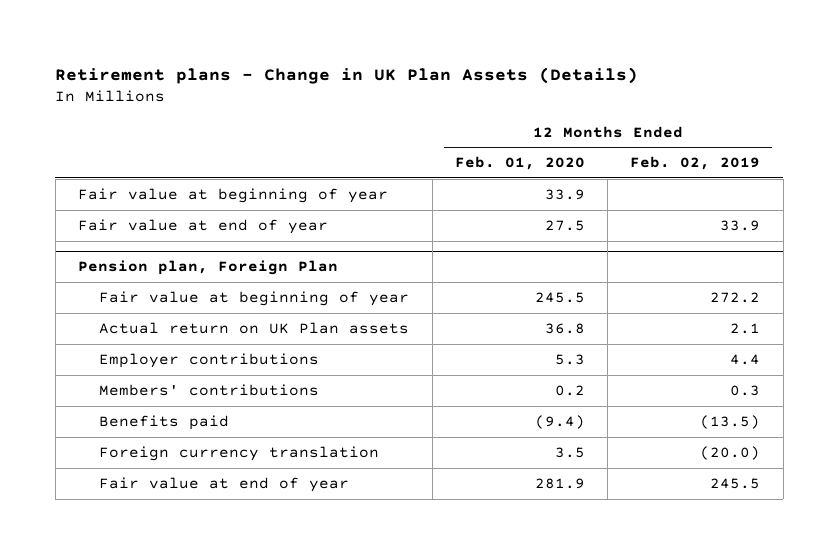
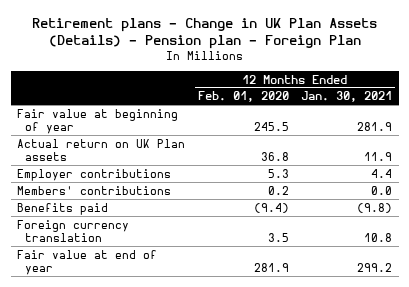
- Retirement plans - Change in UK Plan Assets (Details)
+ Retirement plans - Change in UK Plan Assets (Details) - Pension plan - Foreign Plan
- | 12 Months Ended Feb. 01, 2020 | 12 Months Ended Feb. 02, 2019
+ | 12 Months Ended Feb. 01, 2020 | 12 Months Ended Jan. 30, 2021
- Fair value at beginning of year | 33.9 |
- Fair value at end of year | 27.5 | 33.9
- Pension plan, Foreign Plan

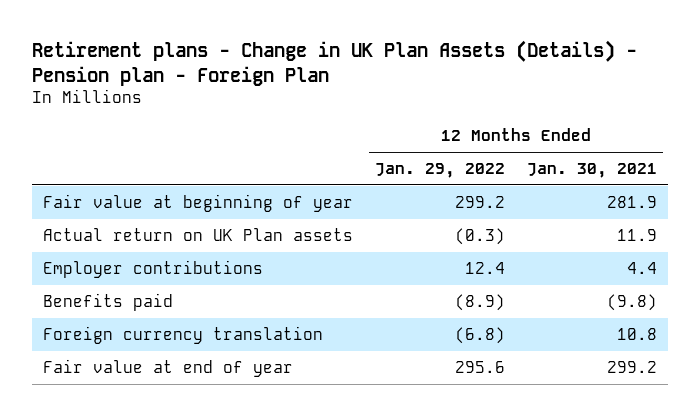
- | 12 Months Ended Feb. 01, 2020 | 12 Months Ended Jan. 30, 2021
+ | 12 Months Ended Jan. 29, 2022 | 12 Months Ended Jan. 30, 2021
- Members' contributions | 0.2 | 0.0

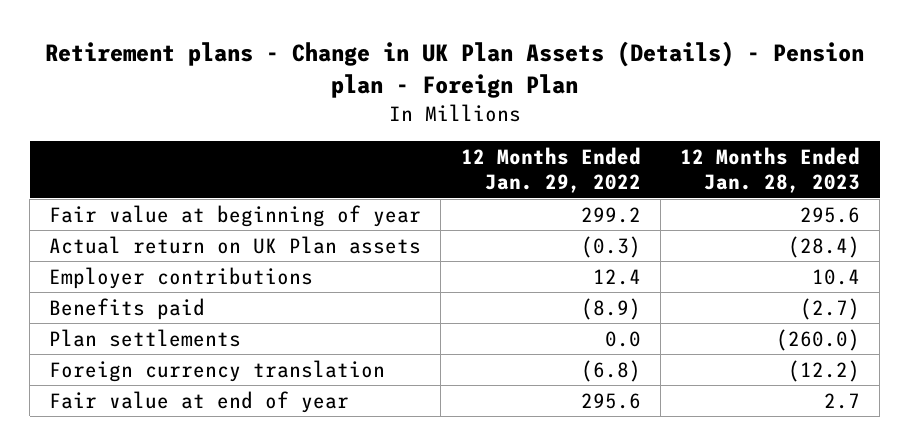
- | 12 Months Ended Jan. 29, 2022 | 12 Months Ended Jan. 30, 2021
+ | 12 Months Ended Jan. 29, 2022 | 12 Months Ended Jan. 28, 2023
+ Plan settlements | 0.0 | (260.0)

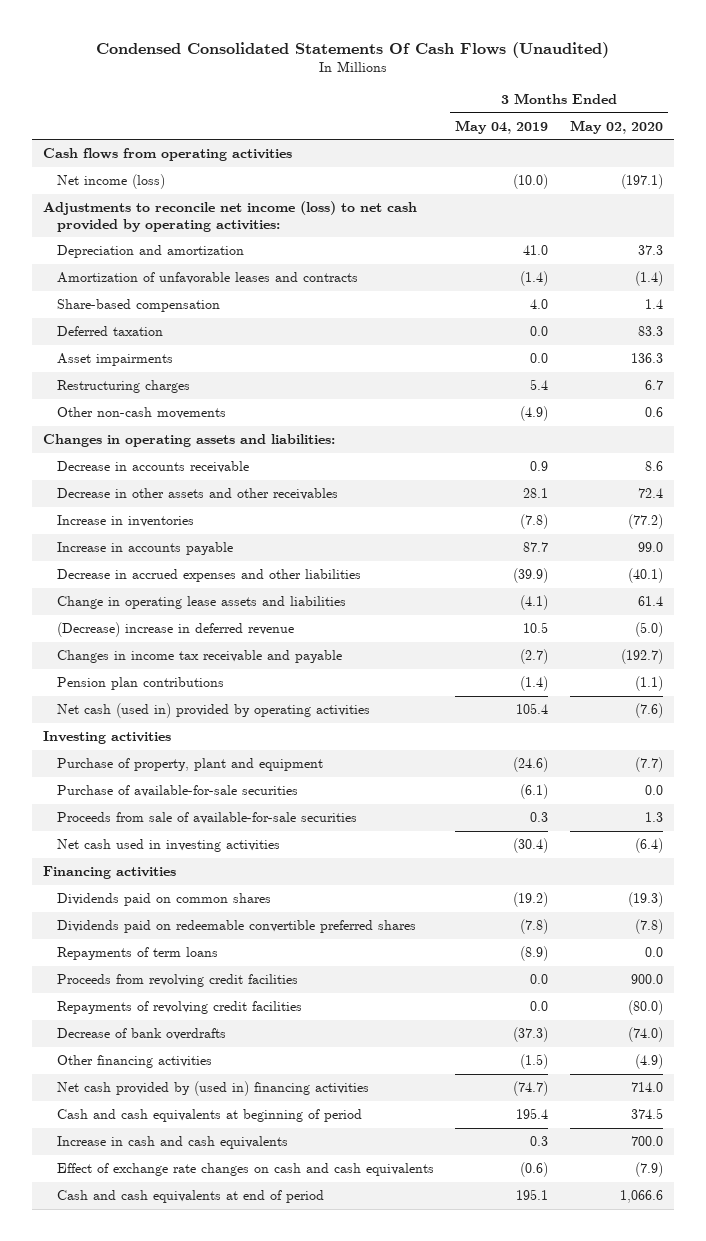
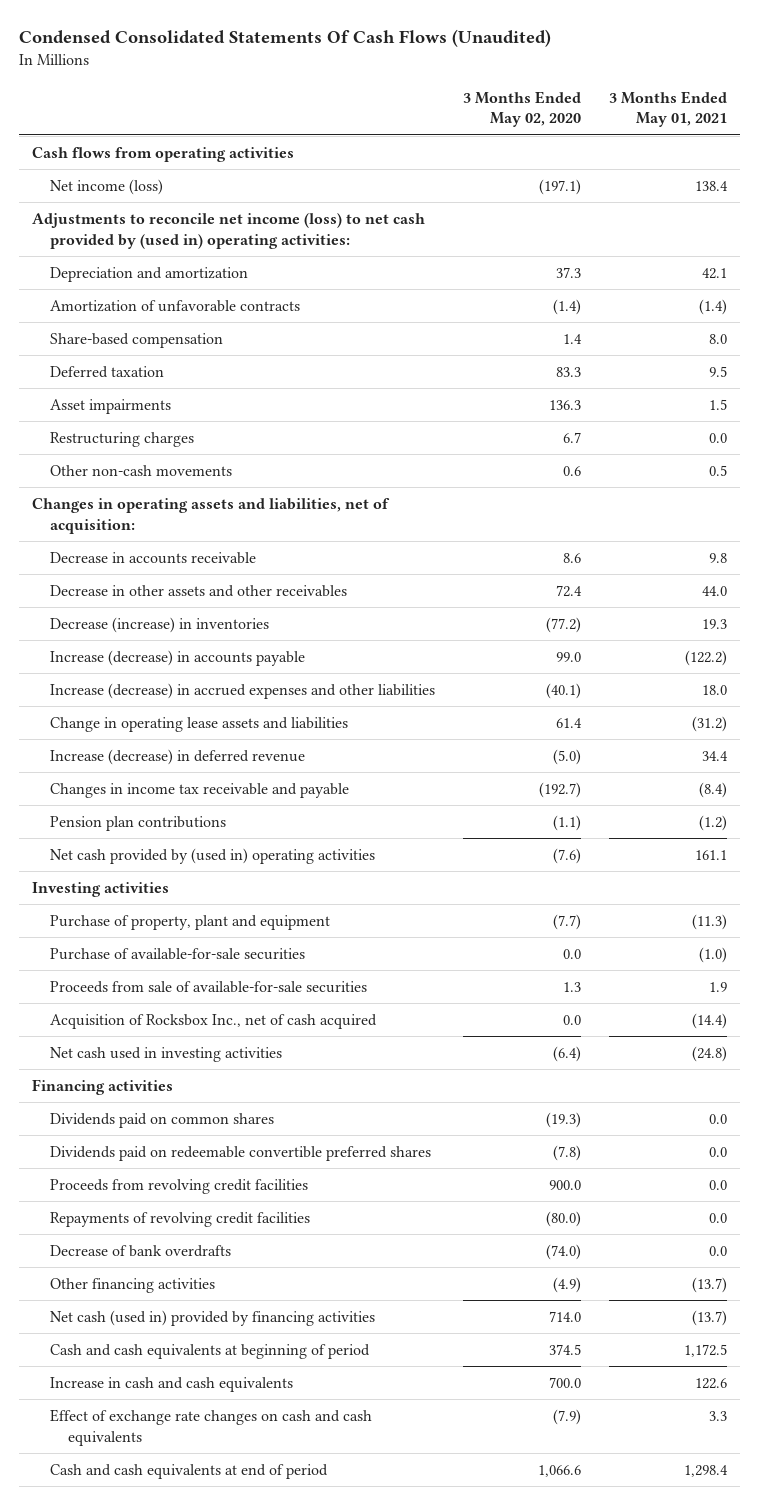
- | 3 Months Ended May 04, 2019 | 3 Months Ended May 02, 2020
+ | 3 Months Ended May 02, 2020 | 3 Months Ended May 01, 2021
- Adjustments to reconcile net income (loss) to net cash provided by operating activities:
+ Adjustments to reconcile net income (loss) to net cash provided by (used in) operating activities:
- Amortization of unfavorable leases and contracts | (1.4) | (1.4)
+ Amortization of unfavorable contracts | (1.4) | (1.4)
- Changes in operating assets and liabilities:
+ Changes in operating assets and liabilities, net of acquisition:
- Increase in inventories | (7.8) | (77.2)
- Increase in accounts payable | 87.7 | 99.0
- Decrease in accrued expenses and other liabilities | (39.9) | (40.1)
+ Decrease (increase) in inventories | (77.2) | 19.3
+ Increase (decrease) in accounts payable | 99.0 | (122.2)
+ Increase (decrease) in accrued expenses and other liabilities | (40.1) | 18.0
- (Decrease) increase in deferred revenue | 10.5 | (5.0)
+ Increase (decrease) in deferred revenue | (5.0) | 34.4
- Net cash (used in) provided by operating activities | 105.4 | (7.6)
+ Net cash provided by (used in) operating activities | (7.6) | 161.1
+ Acquisition of Rocksbox Inc., net of cash acquired | 0.0 | (14.4)
- Repayments of term loans | (8.9) | 0.0
- Net cash provided by (used in) financing activities | (74.7) | 714.0
+ Net cash (used in) provided by financing activities | 714.0 | (13.7)

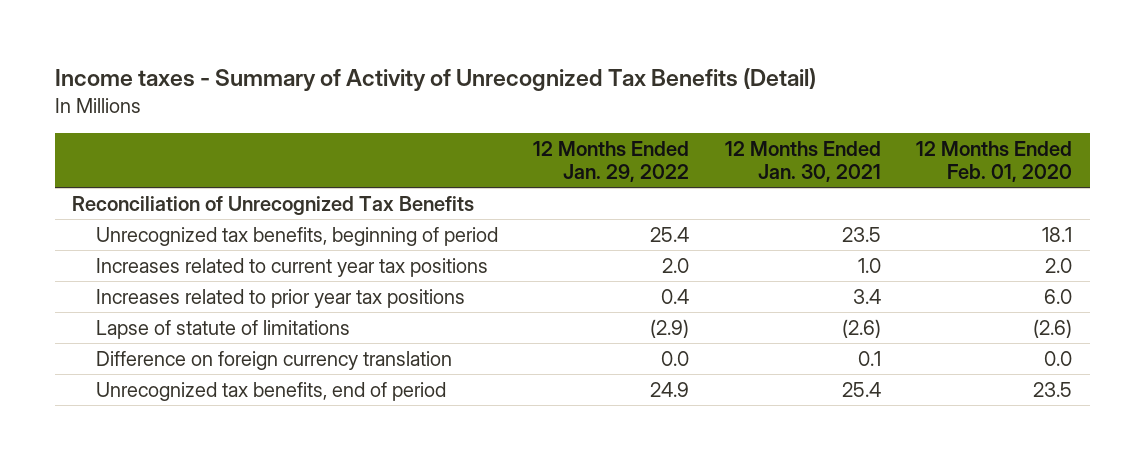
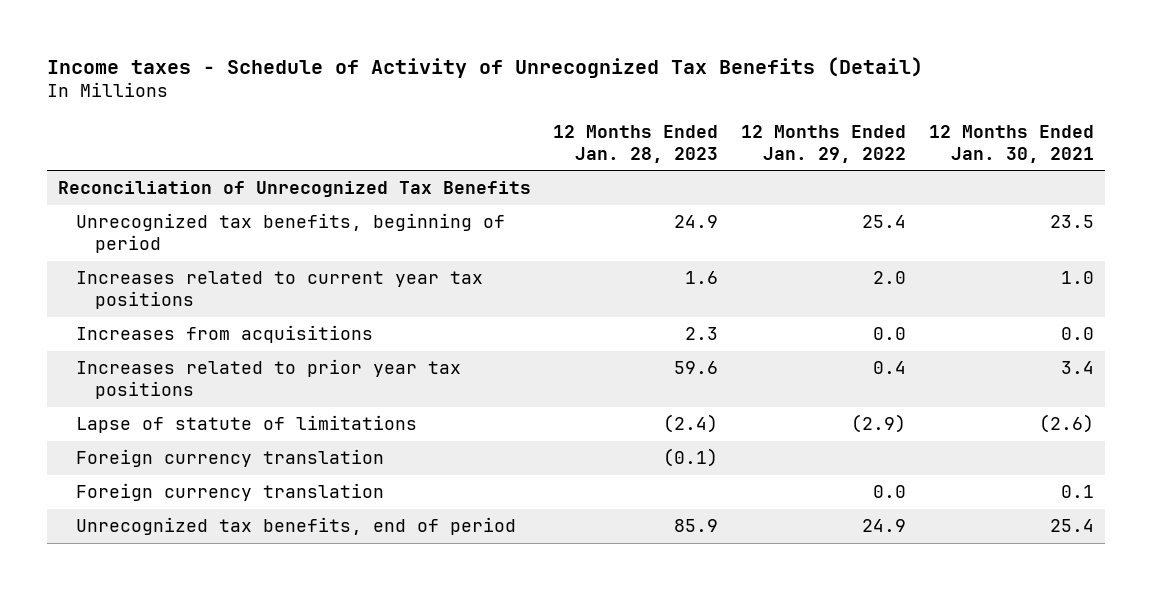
- Income taxes - Summary of Activity of Unrecognized Tax Benefits (Detail)
+ Income taxes - Schedule of Activity of Unrecognized Tax Benefits (Detail)
- | 12 Months Ended Jan. 29, 2022 | 12 Months Ended Jan. 30, 2021 | 12 Months Ended Feb. 01, 2020
+ | 12 Months Ended Jan. 28, 2023 | 12 Months Ended Jan. 29, 2022 | 12 Months Ended Jan. 30, 2021
+ Increases from acquisitions | 2.3 | 0.0 | 0.0
- Difference on foreign currency translation | 0.0 | 0.1 | 0.0
+ Foreign currency translation | (0.1) | |
+ Foreign currency translation | | 0.0 | 0.1

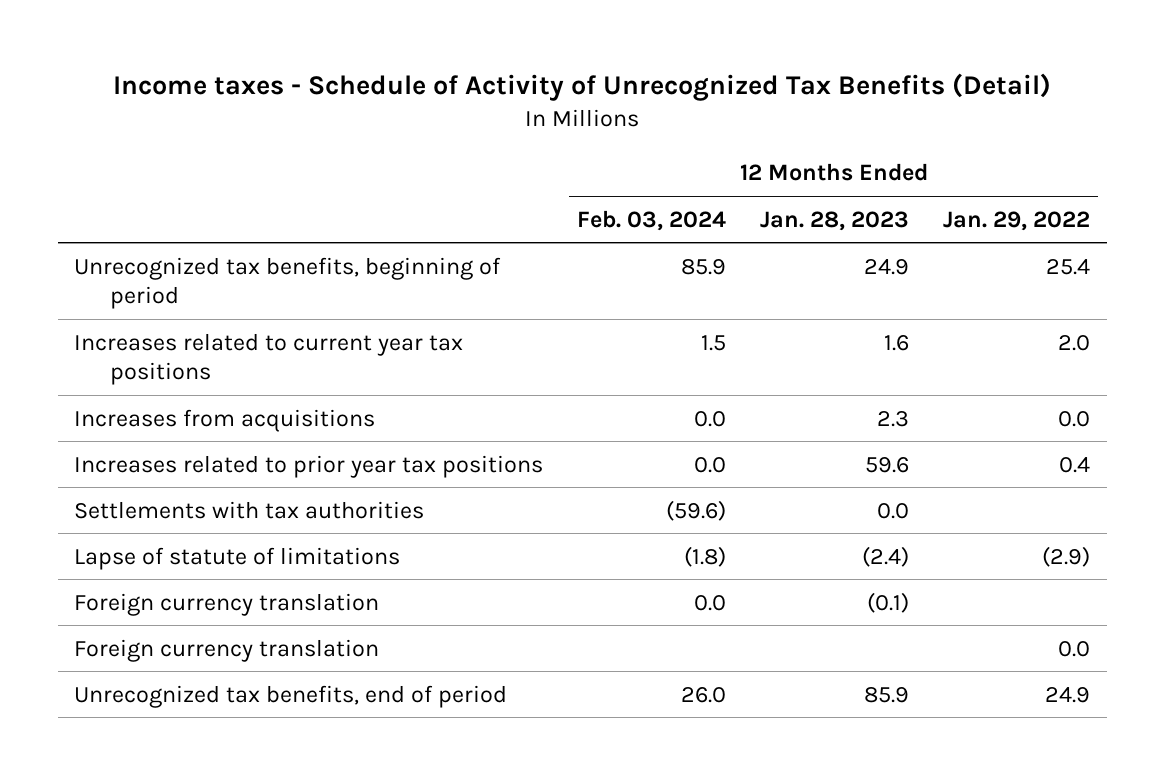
- | 12 Months Ended Jan. 28, 2023 | 12 Months Ended Jan. 29, 2022 | 12 Months Ended Jan. 30, 2021
+ | 12 Months Ended Feb. 03, 2024 | 12 Months Ended Jan. 28, 2023 | 12 Months Ended Jan. 29, 2022
- Reconciliation of Unrecognized Tax Benefits
+ Settlements with tax authorities | (59.6) | 0.0 |

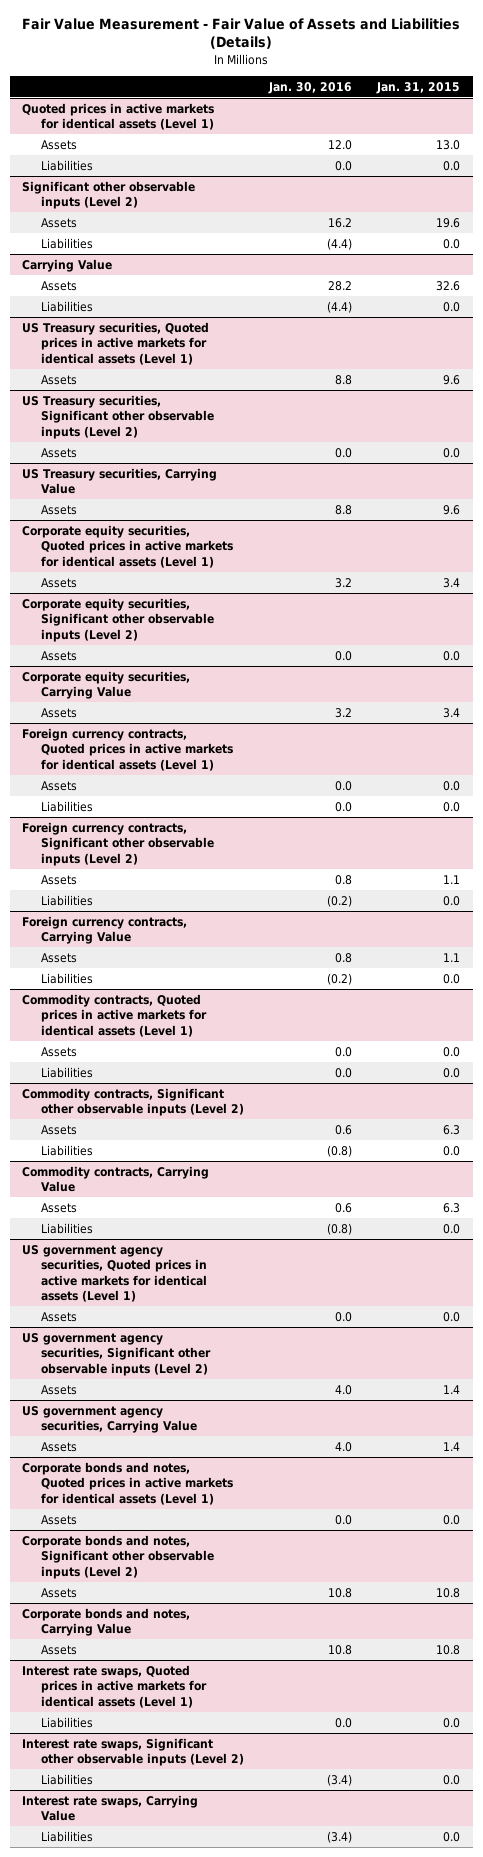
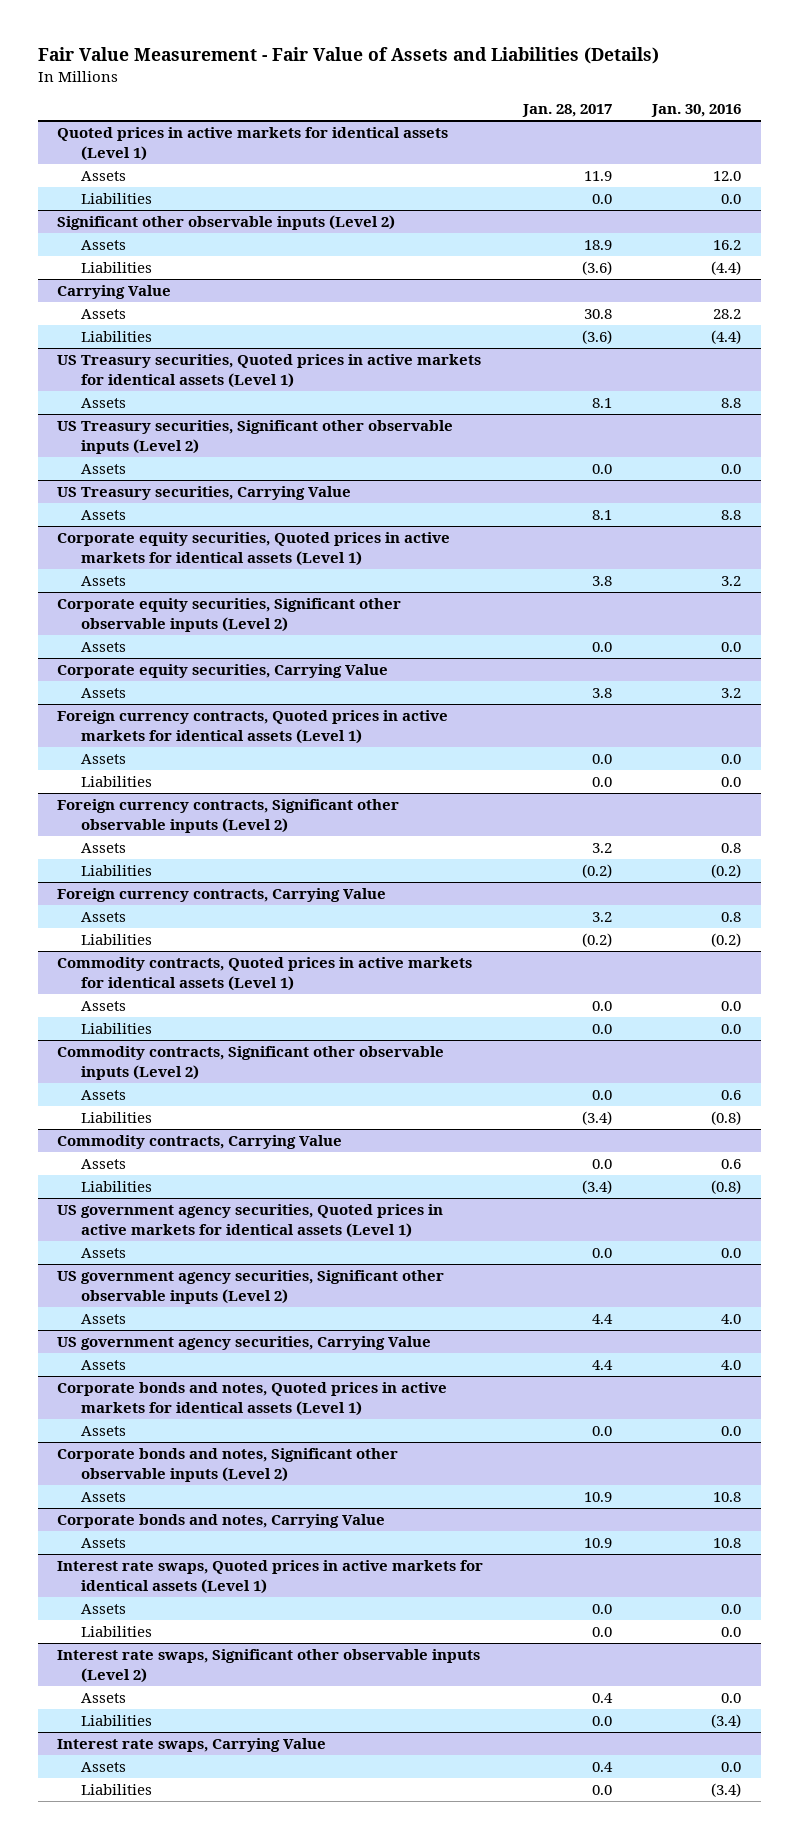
- | Jan. 30, 2016 | Jan. 31, 2015
+ | Jan. 28, 2017 | Jan. 30, 2016
@ Interest rate swaps, Quoted prices in active markets for identical assets (Level 1)
+ Assets | 0.0 | 0.0
@ Interest rate swaps, Significant other observable inputs (Level 2)
+ Assets | 0.4 | 0.0
@ Interest rate swaps, Carrying Value
+ Assets | 0.4 | 0.0

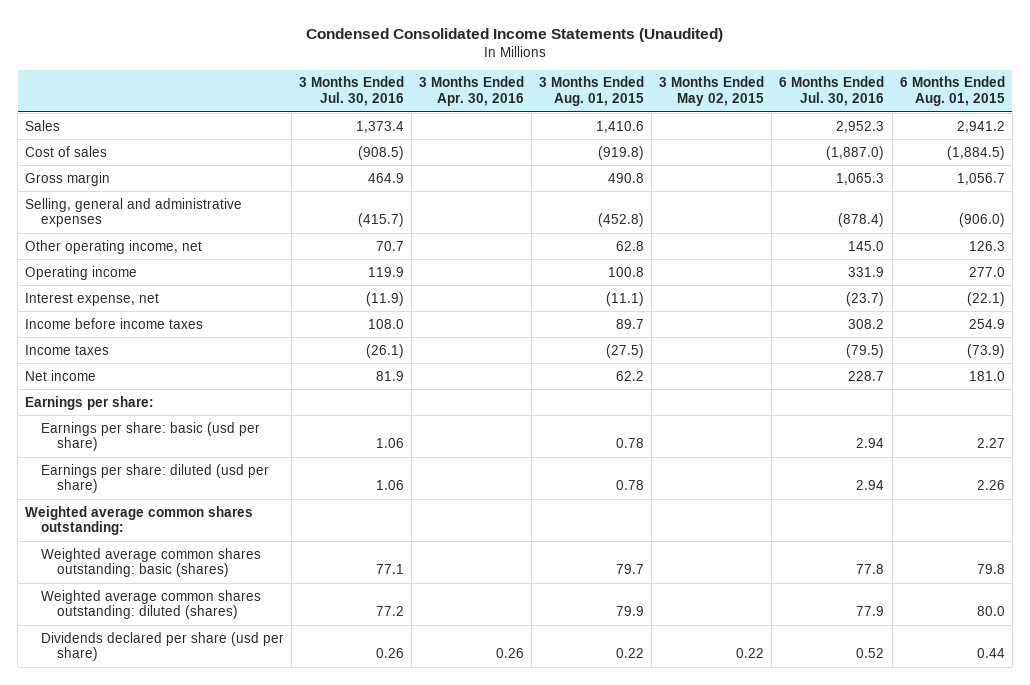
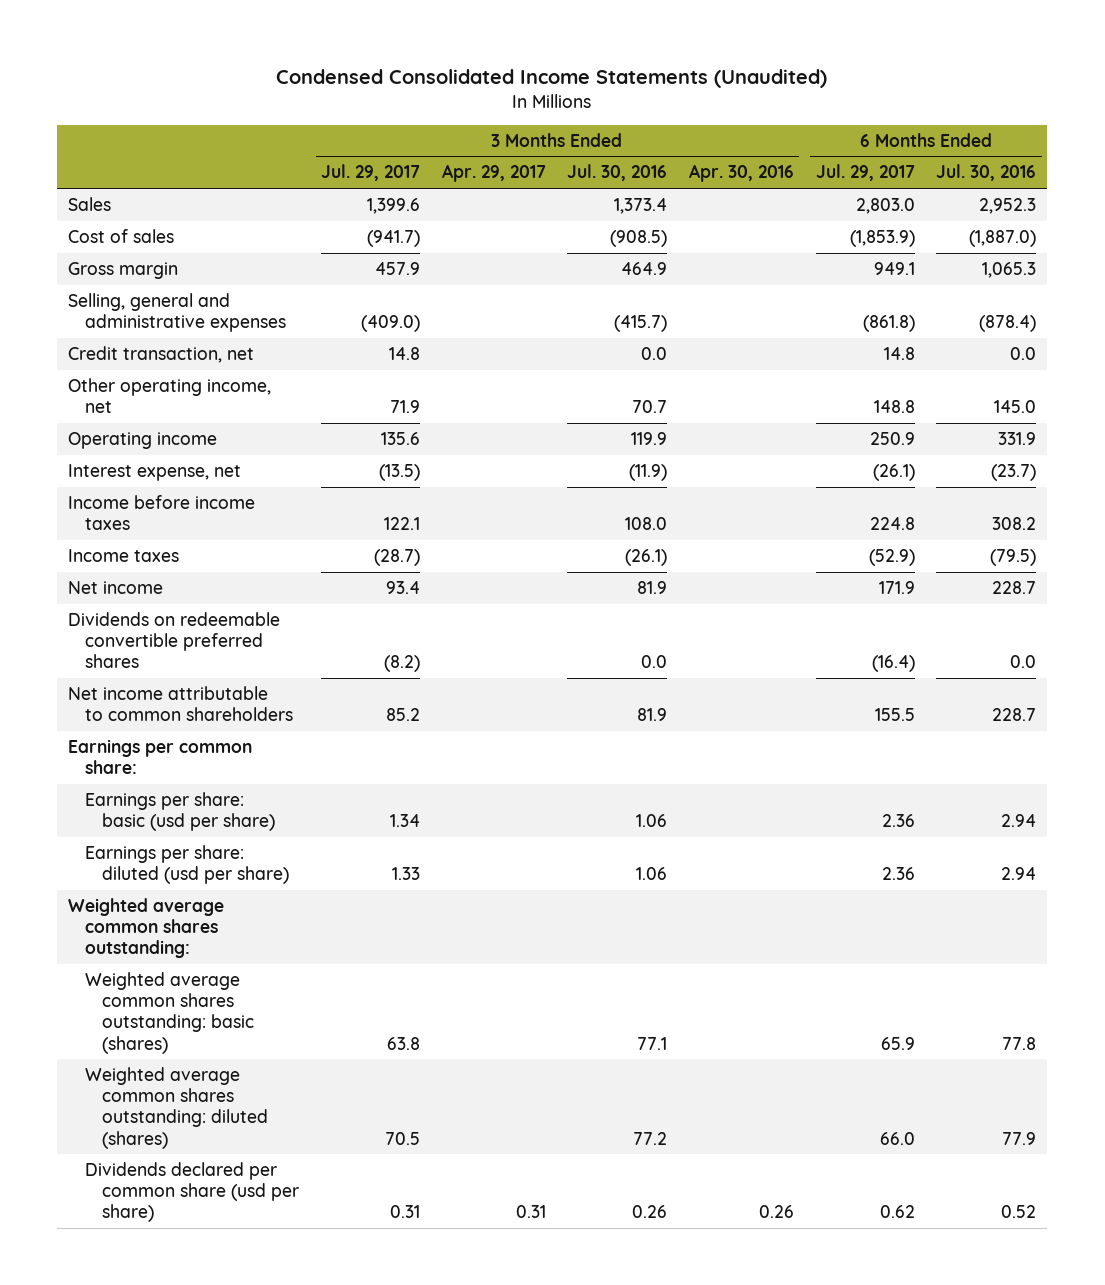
- | 3 Months Ended Jul. 30, 2016 | 3 Months Ended Apr. 30, 2016 | 3 Months Ended Aug. 01, 2015 | 3 Months Ended May 02, 2015 | 6 Months Ended Jul. 30, 2016 | 6 Months Ended Aug. 01, 2015
+ | 3 Months Ended Jul. 29, 2017 | 3 Months Ended Apr. 29, 2017 | 3 Months Ended Jul. 30, 2016 | 3 Months Ended Apr. 30, 2016 | 6 Months Ended Jul. 29, 2017 | 6 Months Ended Jul. 30, 2016
+ Credit transaction, net | 14.8 | | 0.0 | | 14.8 | 0.0
- Earnings per share:
+ Dividends on redeemable convertible preferred shares | (8.2) | | 0.0 | | (16.4) | 0.0
+ Net income attributable to common shareholders | 85.2 | | 81.9 | | 155.5 | 228.7
+ Earnings per common share:
- Dividends declared per share (usd per share) | 0.26 | 0.26 | 0.22 | 0.22 | 0.52 | 0.44
+ Dividends declared per common share (usd per share) | 0.31 | 0.31 | 0.26 | 0.26 | 0.62 | 0.52

